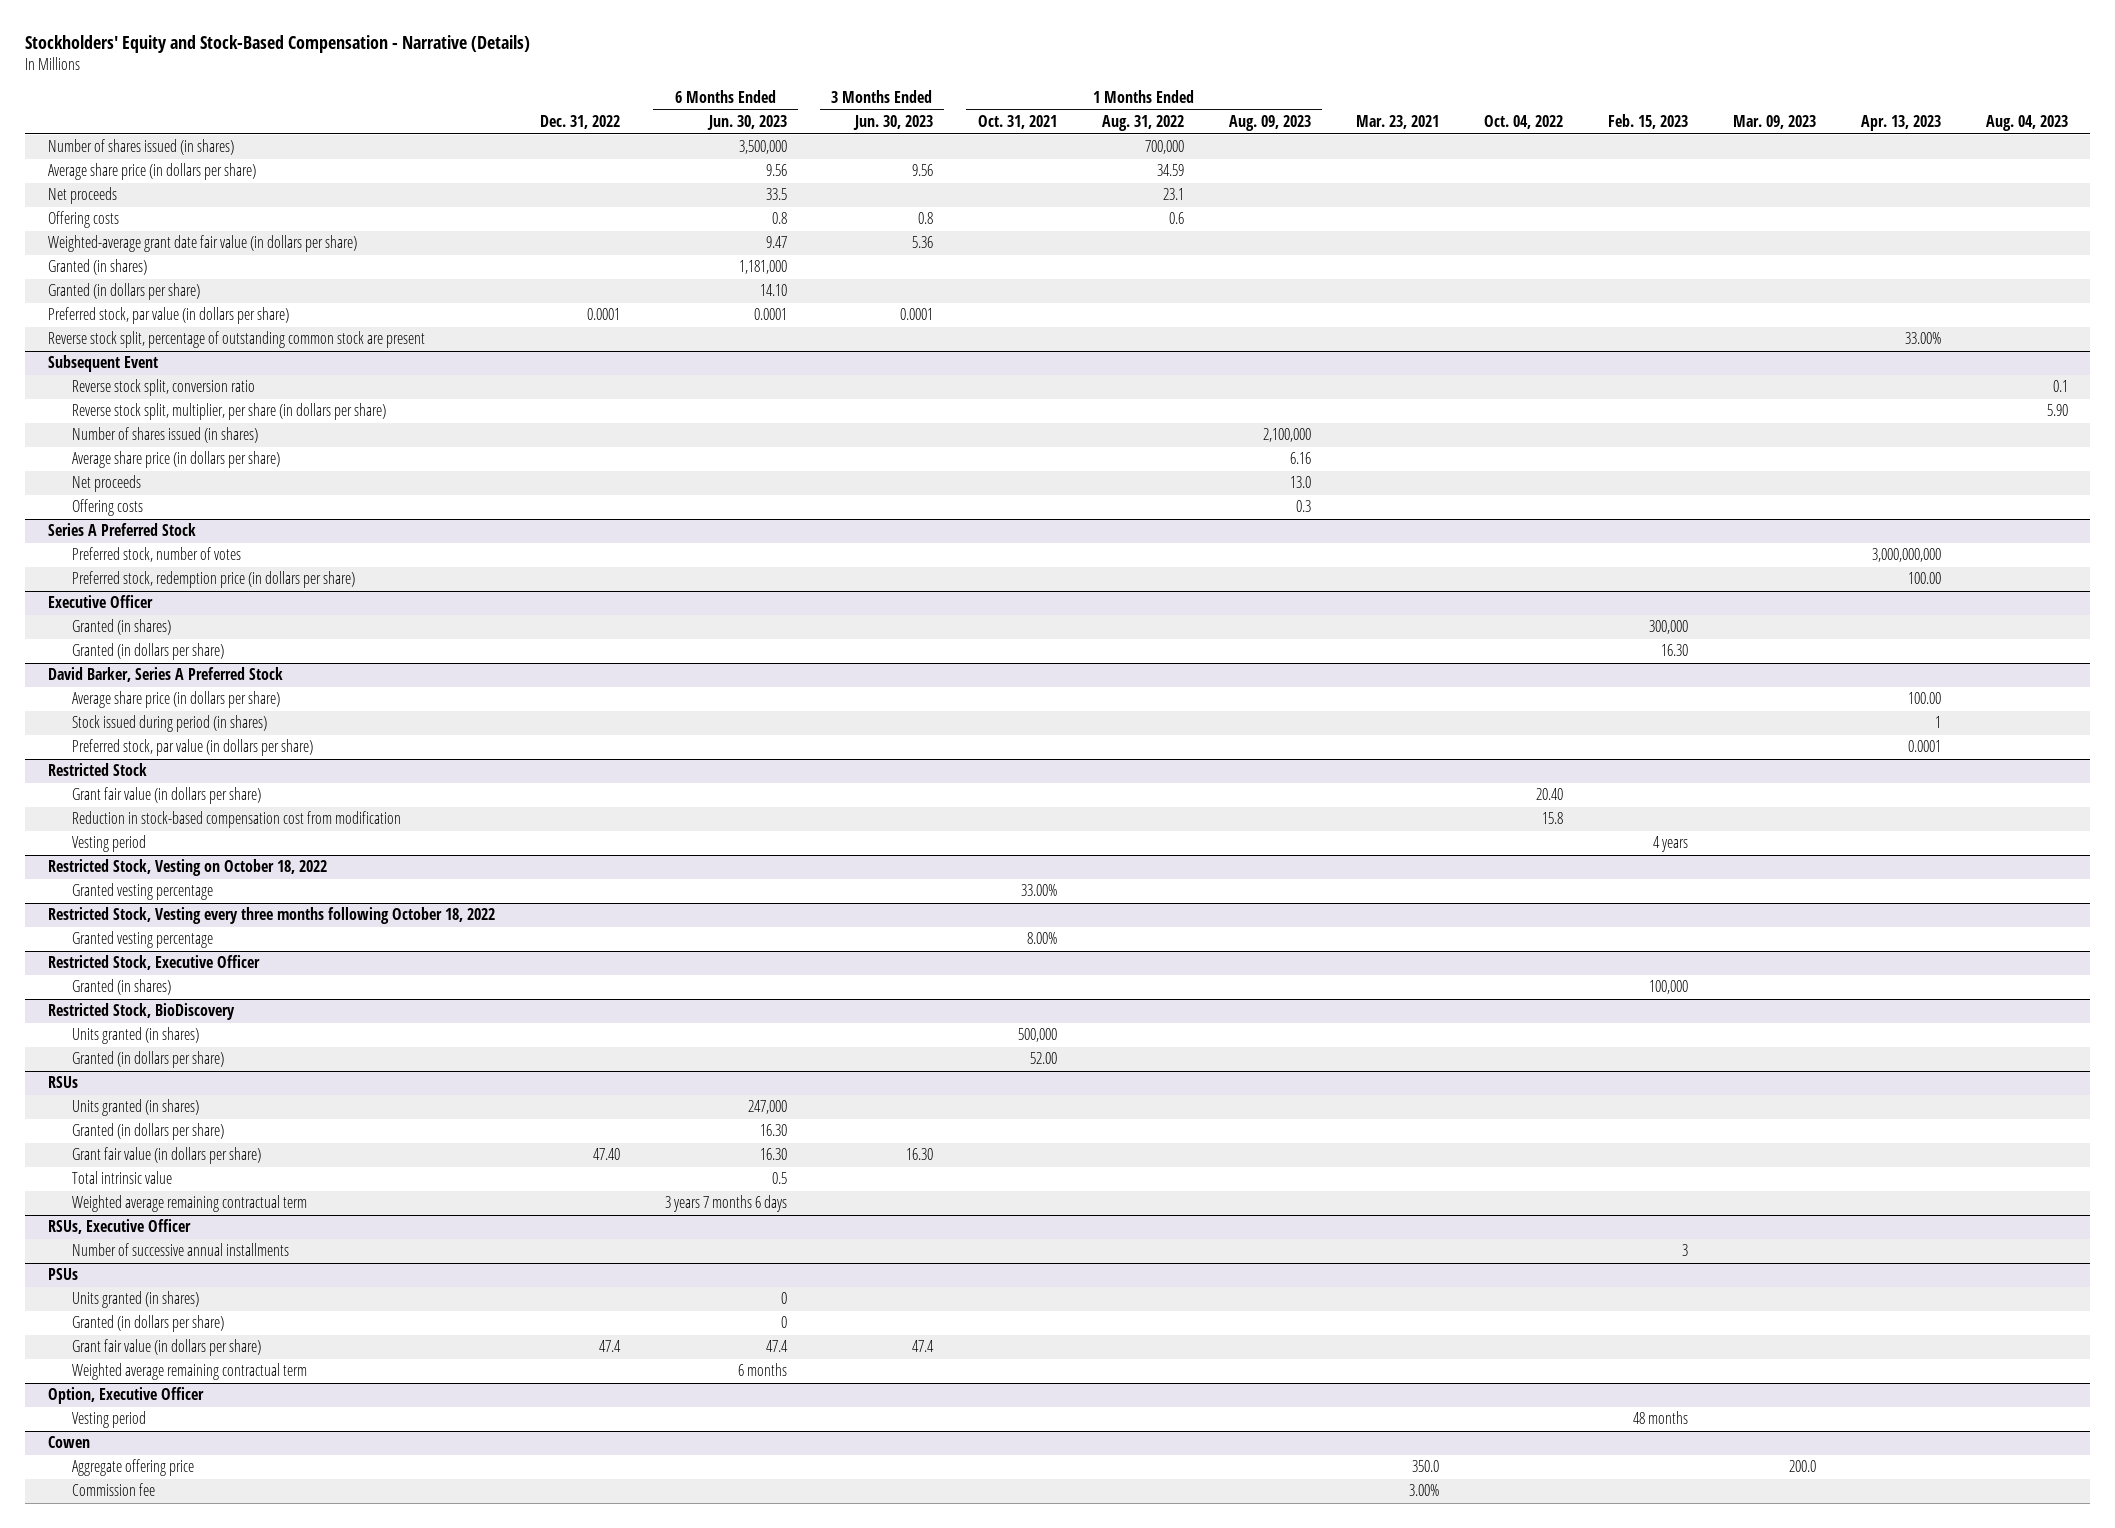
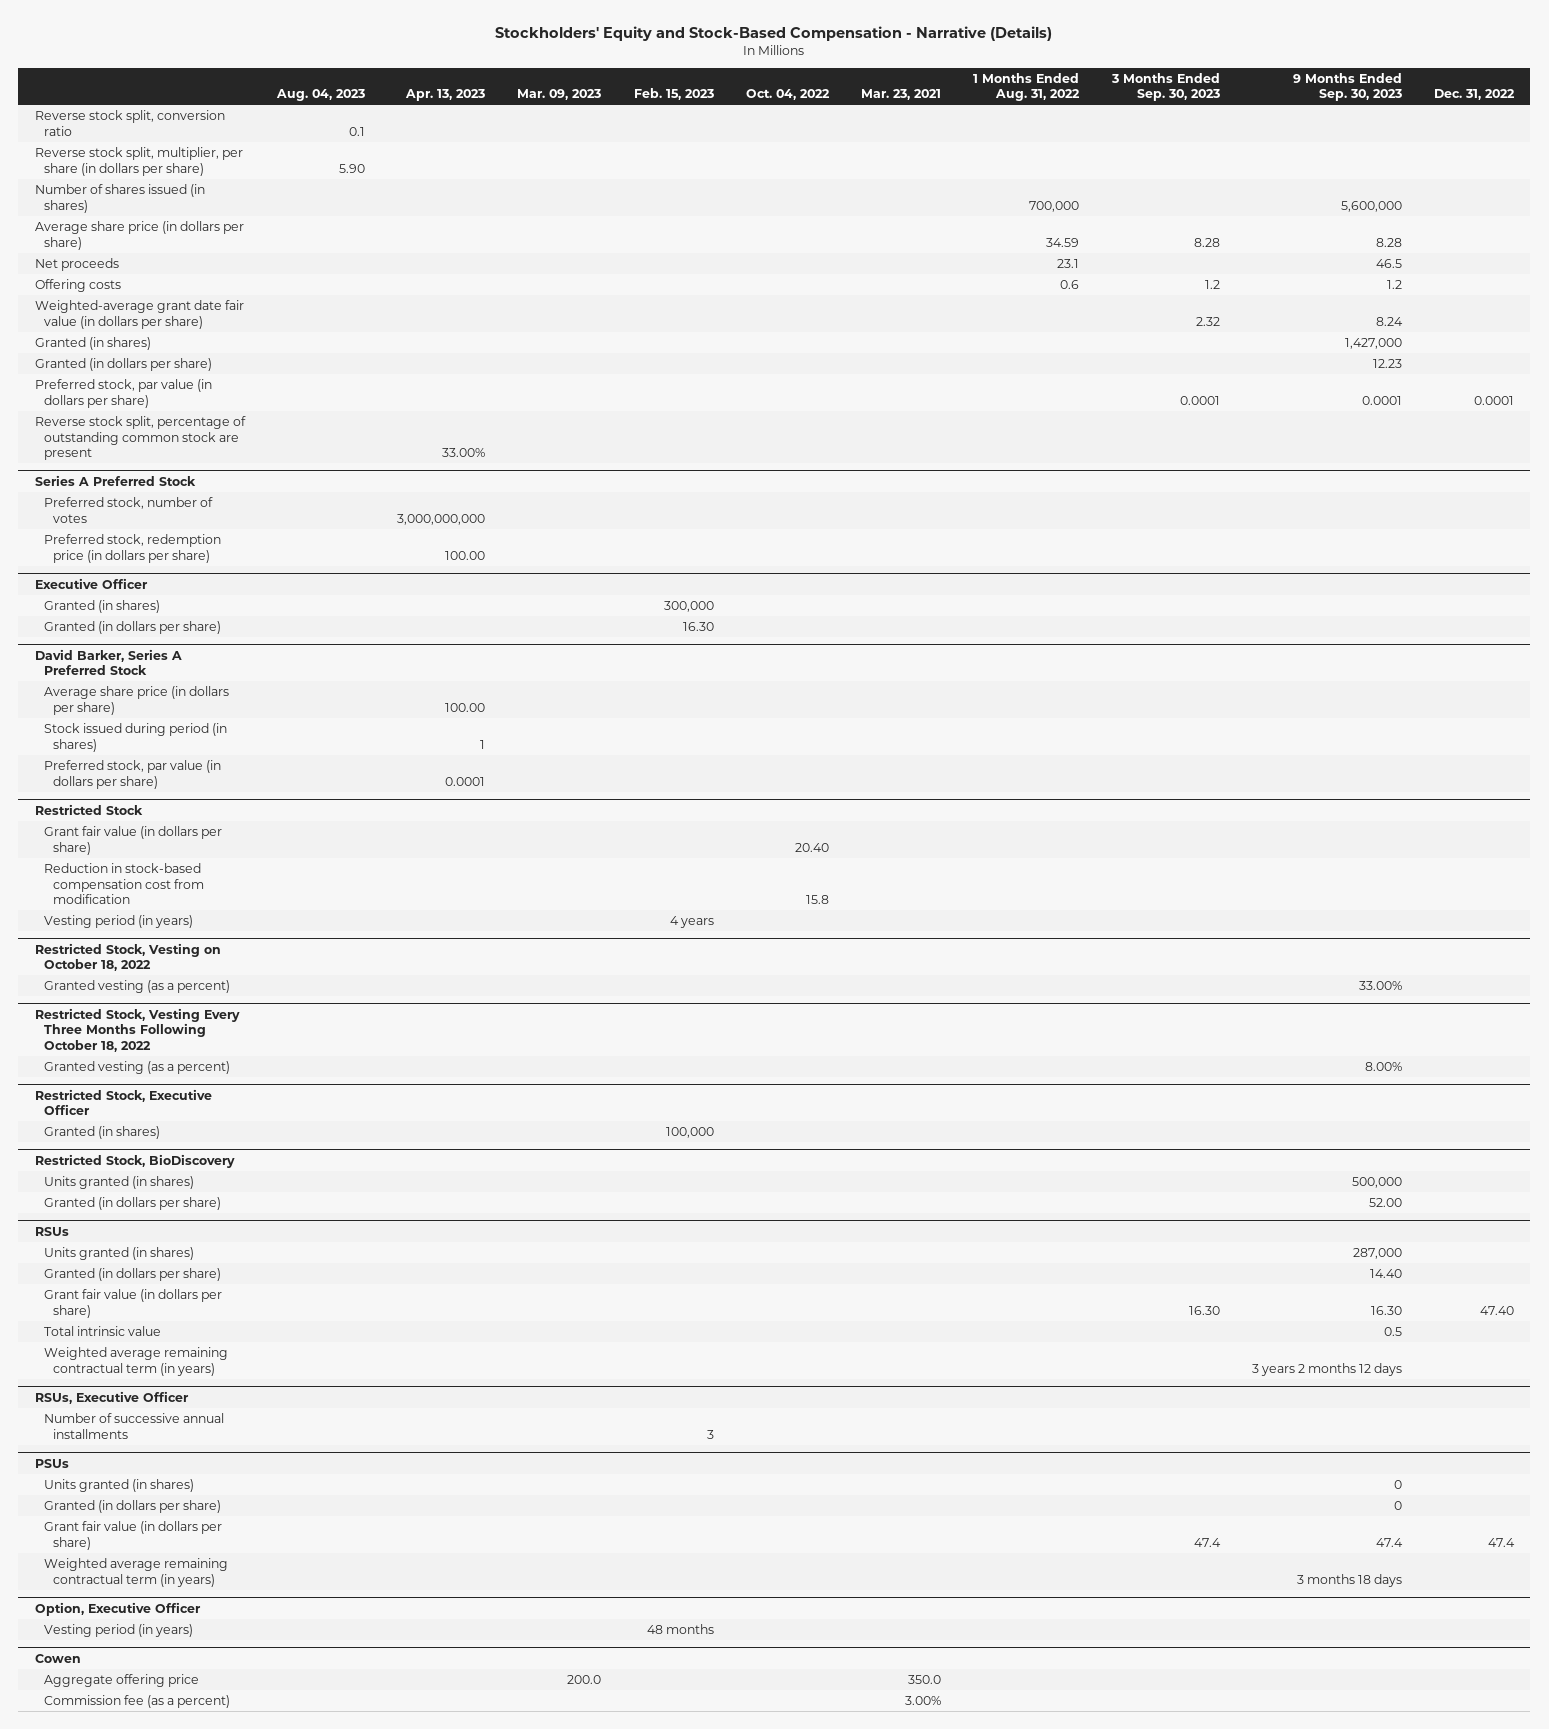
- | Dec. 31, 2022 | 6 Months Ended Jun. 30, 2023 | 3 Months Ended Jun. 30, 2023 | 1 Months Ended Oct. 31, 2021 | 1 Months Ended Aug. 31, 2022 | 1 Months Ended Aug. 09, 2023 | Mar. 23, 2021 | Oct. 04, 2022 | Feb. 15, 2023 | Mar. 09, 2023 | Apr. 13, 2023 | Aug. 04, 2023
+ | Aug. 04, 2023 | Apr. 13, 2023 | Mar. 09, 2023 | Feb. 15, 2023 | Oct. 04, 2022 | Mar. 23, 2021 | 1 Months Ended Aug. 31, 2022 | 3 Months Ended Sep. 30, 2023 | 9 Months Ended Sep. 30, 2023 | Dec. 31, 2022
+ Reverse stock split, conversion ratio | 0.1 | | | | | | | | |
+ Reverse stock split, multiplier, per share (in dollars per share) | 5.90 | | | | | | | | |
- Subsequent Event
- Reverse stock split, conversion ratio | | | | | | | | | | | | 0.1
- Reverse stock split, multiplier, per share (in dollars per share) | | | | | | | | | | | | 5.90
- Number of shares issued (in shares) | | | | | | 2,100,000 | | | | | |
- Average share price (in dollars per share) | | | | | | 6.16 | | | | | |
- Net proceeds | | | | | | 13.0 | | | | | |
- Offering costs | | | | | | 0.3 | | | | | |
@ Restricted Stock
- Vesting period | | | | | | | | | 4 years | | |
+ Vesting period (in years) | | | | 4 years | | | | | |
@ Restricted Stock, Vesting on October 18, 2022
- Granted vesting percentage | | | | 33.00% | | | | | | | |
- Restricted Stock, Vesting every three months following October 18, 2022
- Granted vesting percentage | | | | 8.00% | | | | | | | |
@ Restricted Stock, Vesting on October 18, 2022
+ Granted vesting (as a percent) | | | | | | | | | 33.00% |
+ Restricted Stock, Vesting Every Three Months Following October 18, 2022
+ Granted vesting (as a percent) | | | | | | | | | 8.00% |
@ RSUs
- Weighted average remaining contractual term | | 3 years 7 months 6 days | | | | | | | | | |
+ Weighted average remaining contractual term (in years) | | | | | | | | | 3 years 2 months 12 days |
@ PSUs
- Weighted average remaining contractual term | | 6 months | | | | | | | | | |
+ Weighted average remaining contractual term (in years) | | | | | | | | | 3 months 18 days |
@ Option, Executive Officer
- Vesting period | | | | | | | | | 48 months | | |
+ Vesting period (in years) | | | | 48 months | | | | | |
@ Cowen
- Commission fee | | | | | | | 3.00% | | | | |
+ Commission fee (as a percent) | | | | | | 3.00% | | | |

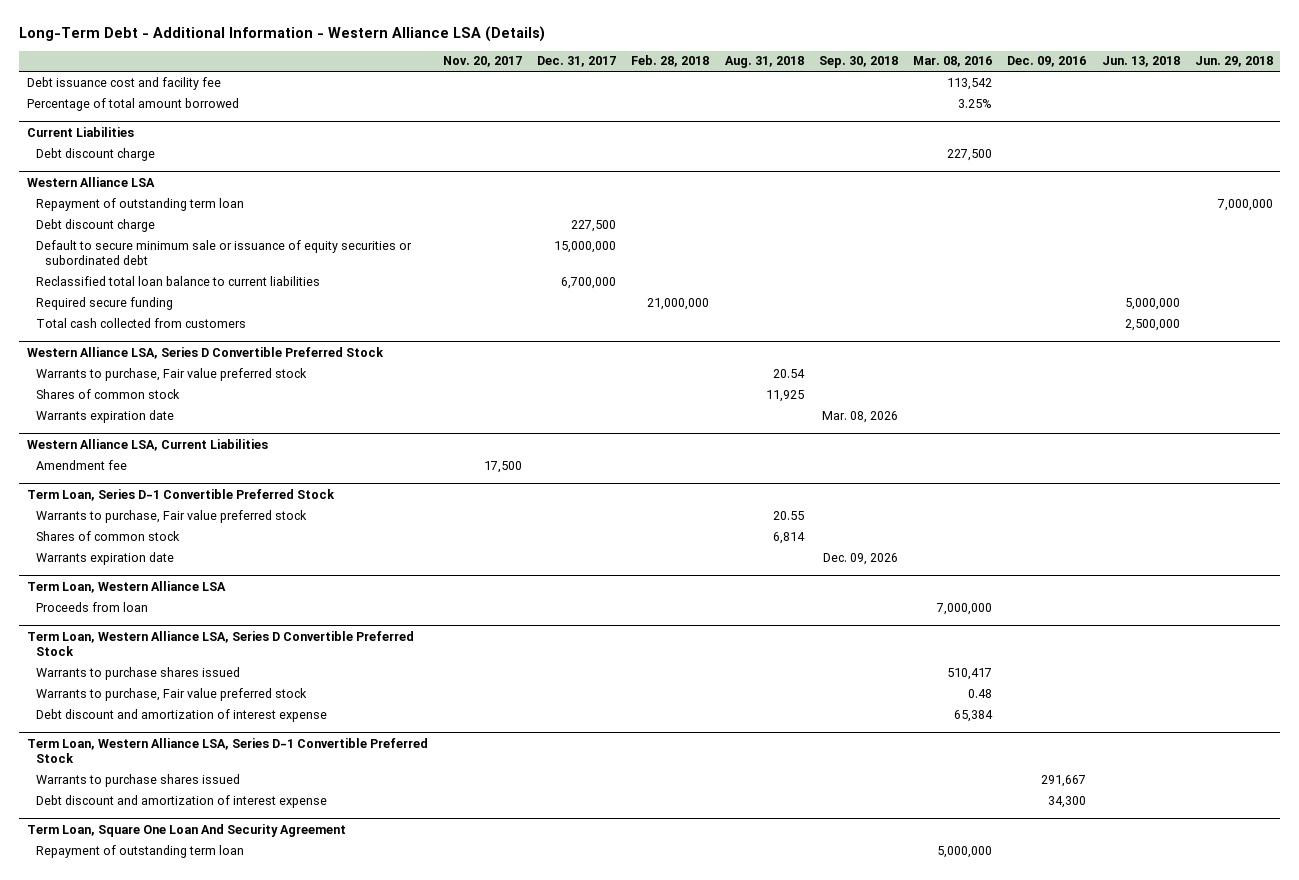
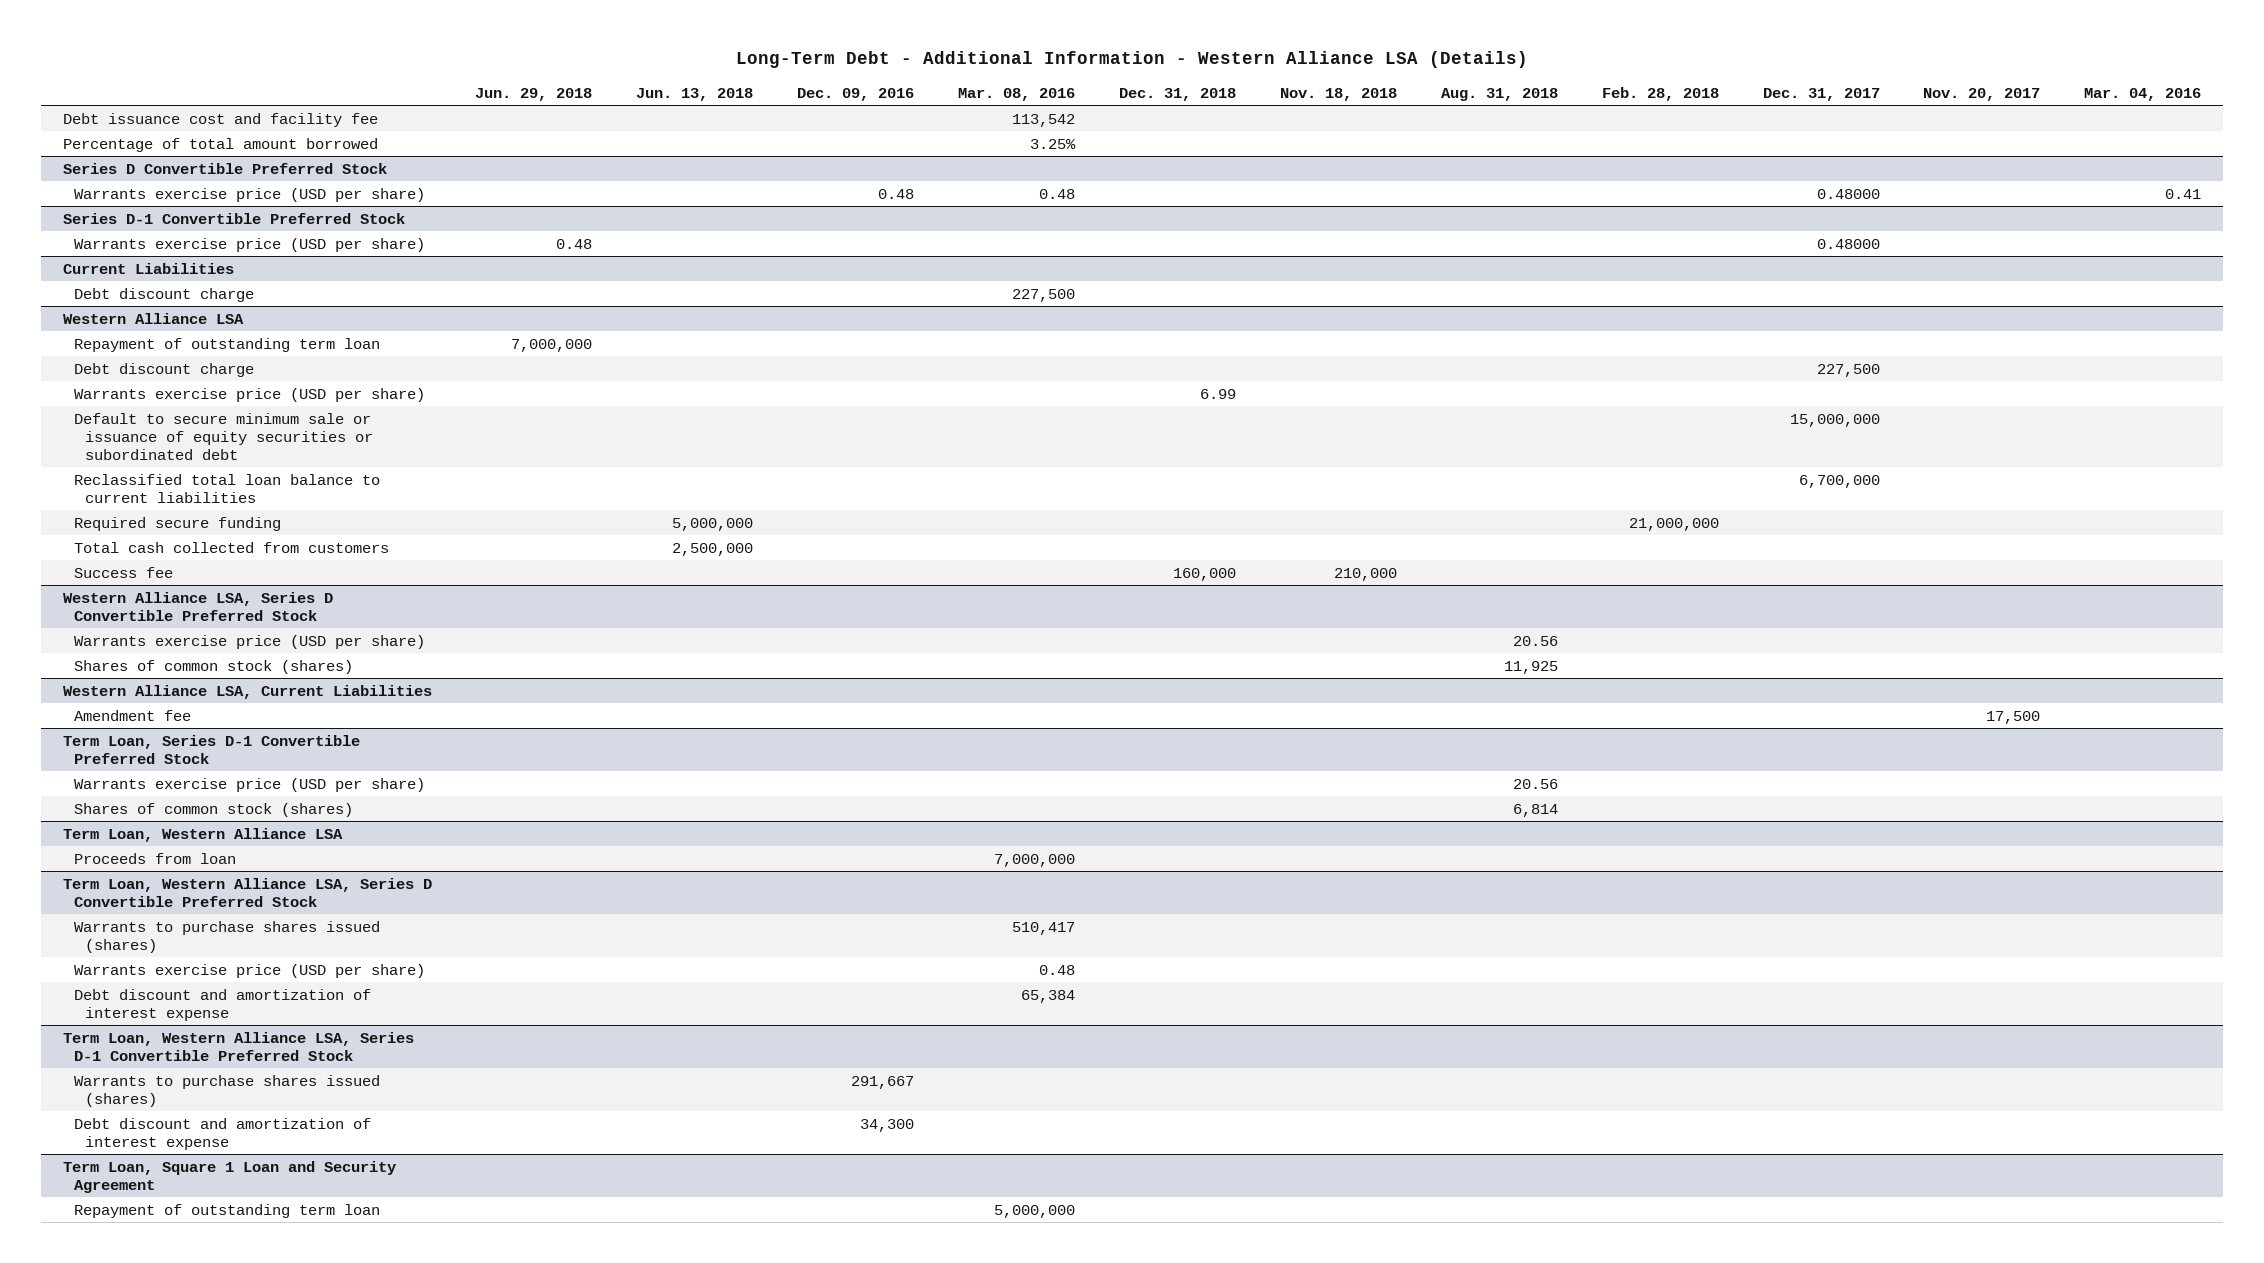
- | Nov. 20, 2017 | Dec. 31, 2017 | Feb. 28, 2018 | Aug. 31, 2018 | Sep. 30, 2018 | Mar. 08, 2016 | Dec. 09, 2016 | Jun. 13, 2018 | Jun. 29, 2018
+ | Jun. 29, 2018 | Jun. 13, 2018 | Dec. 09, 2016 | Mar. 08, 2016 | Dec. 31, 2018 | Nov. 18, 2018 | Aug. 31, 2018 | Feb. 28, 2018 | Dec. 31, 2017 | Nov. 20, 2017 | Mar. 04, 2016
+ Series D Convertible Preferred Stock
+ Warrants exercise price (USD per share) | | | 0.48 | 0.48 | | | | | 0.48000 | | 0.41
+ Series D-1 Convertible Preferred Stock
+ Warrants exercise price (USD per share) | 0.48 | | | | | | | | 0.48000 | |
@ Western Alliance LSA
+ Warrants exercise price (USD per share) | | | | | 6.99 | | | | | |
+ Success fee | | | | | 160,000 | 210,000 | | | | |
@ Western Alliance LSA, Series D Convertible Preferred Stock
- Warrants to purchase, Fair value preferred stock | | | | 20.54 | | | | |
- Shares of common stock | | | | 11,925 | | | | |
- Warrants expiration date | | | | | Mar. 08, 2026 | | | |
+ Warrants exercise price (USD per share) | | | | | | | 20.56 | | | |
+ Shares of common stock (shares) | | | | | | | 11,925 | | | |
@ Term Loan, Series D-1 Convertible Preferred Stock
- Warrants to purchase, Fair value preferred stock | | | | 20.55 | | | | |
- Shares of common stock | | | | 6,814 | | | | |
- Warrants expiration date | | | | | Dec. 09, 2026 | | | |
+ Warrants exercise price (USD per share) | | | | | | | 20.56 | | | |
+ Shares of common stock (shares) | | | | | | | 6,814 | | | |
@ Term Loan, Western Alliance LSA, Series D Convertible Preferred Stock
- Warrants to purchase shares issued | | | | | | 510,417 | | |
- Warrants to purchase, Fair value preferred stock | | | | | | 0.48 | | |
+ Warrants to purchase shares issued (shares) | | | | 510,417 | | | | | | |
+ Warrants exercise price (USD per share) | | | | 0.48 | | | | | | |
@ Term Loan, Western Alliance LSA, Series D-1 Convertible Preferred Stock
- Warrants to purchase shares issued | | | | | | | 291,667 | |
+ Warrants to purchase shares issued (shares) | | | 291,667 | | | | | | | |
- Term Loan, Square One Loan And Security Agreement
+ Term Loan, Square 1 Loan and Security Agreement

